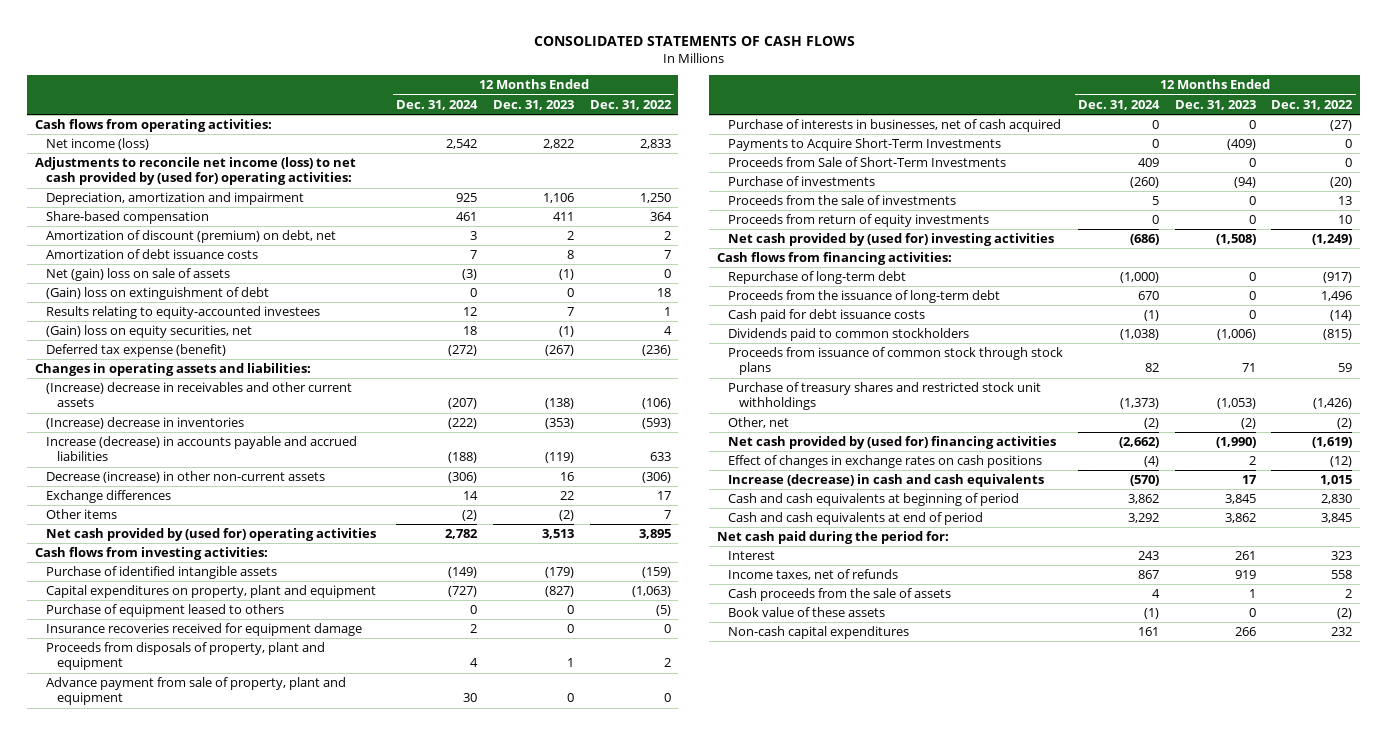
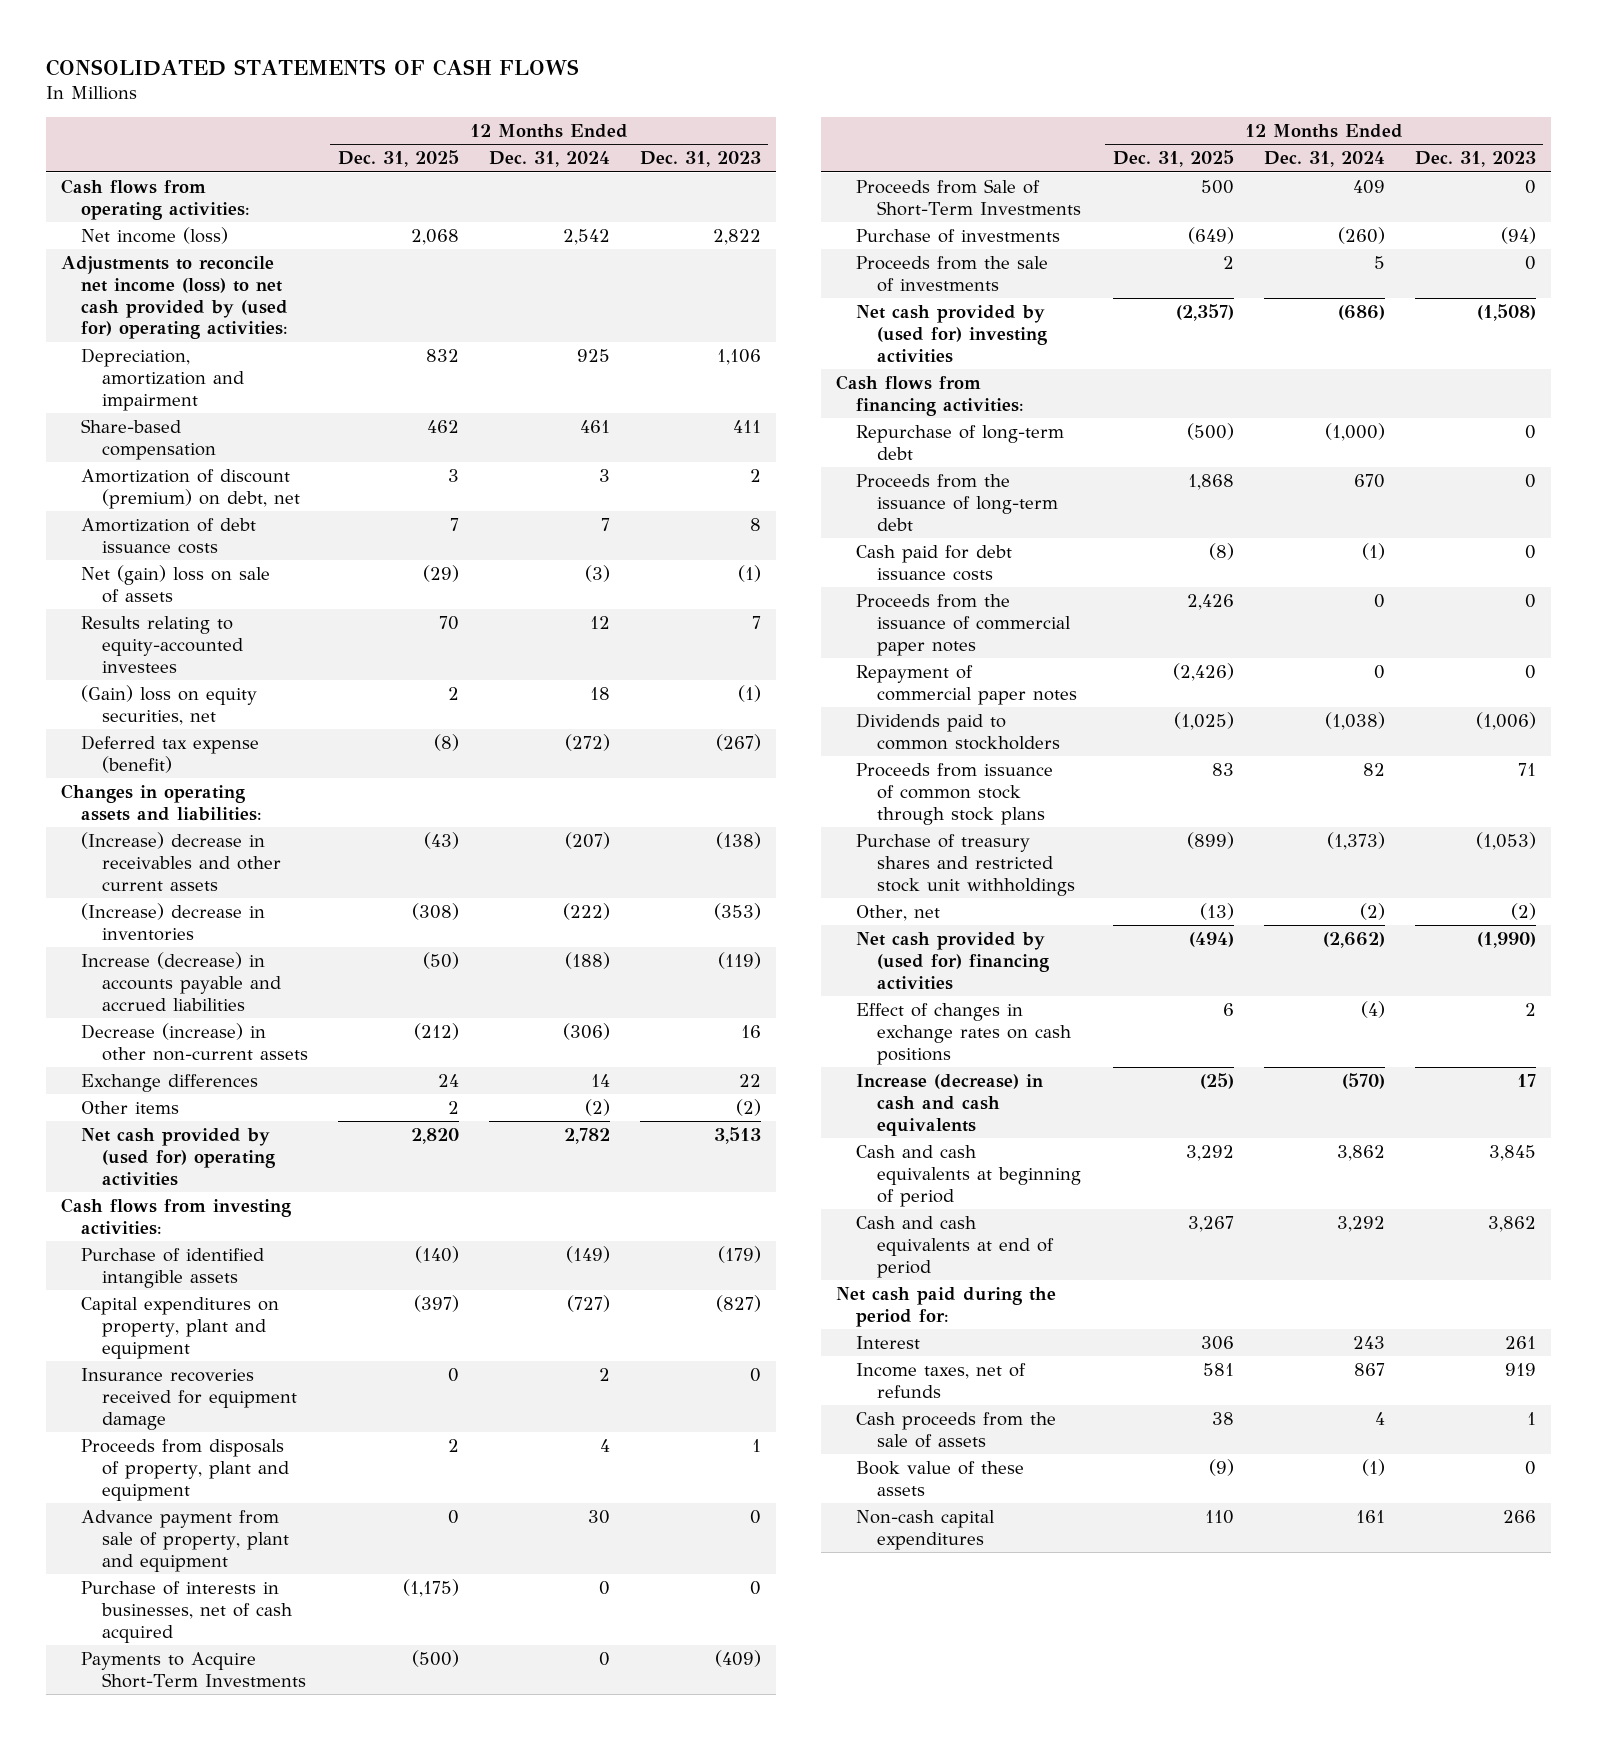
- | 12 Months Ended Dec. 31, 2024 | 12 Months Ended Dec. 31, 2023 | 12 Months Ended Dec. 31, 2022
+ | 12 Months Ended Dec. 31, 2025 | 12 Months Ended Dec. 31, 2024 | 12 Months Ended Dec. 31, 2023
- (Gain) loss on extinguishment of debt | 0 | 0 | 18
- Purchase of equipment leased to others | 0 | 0 | (5)
- Proceeds from return of equity investments | 0 | 0 | 10
+ Proceeds from the issuance of commercial paper notes | 2,426 | 0 | 0
+ Repayment of commercial paper notes | (2,426) | 0 | 0

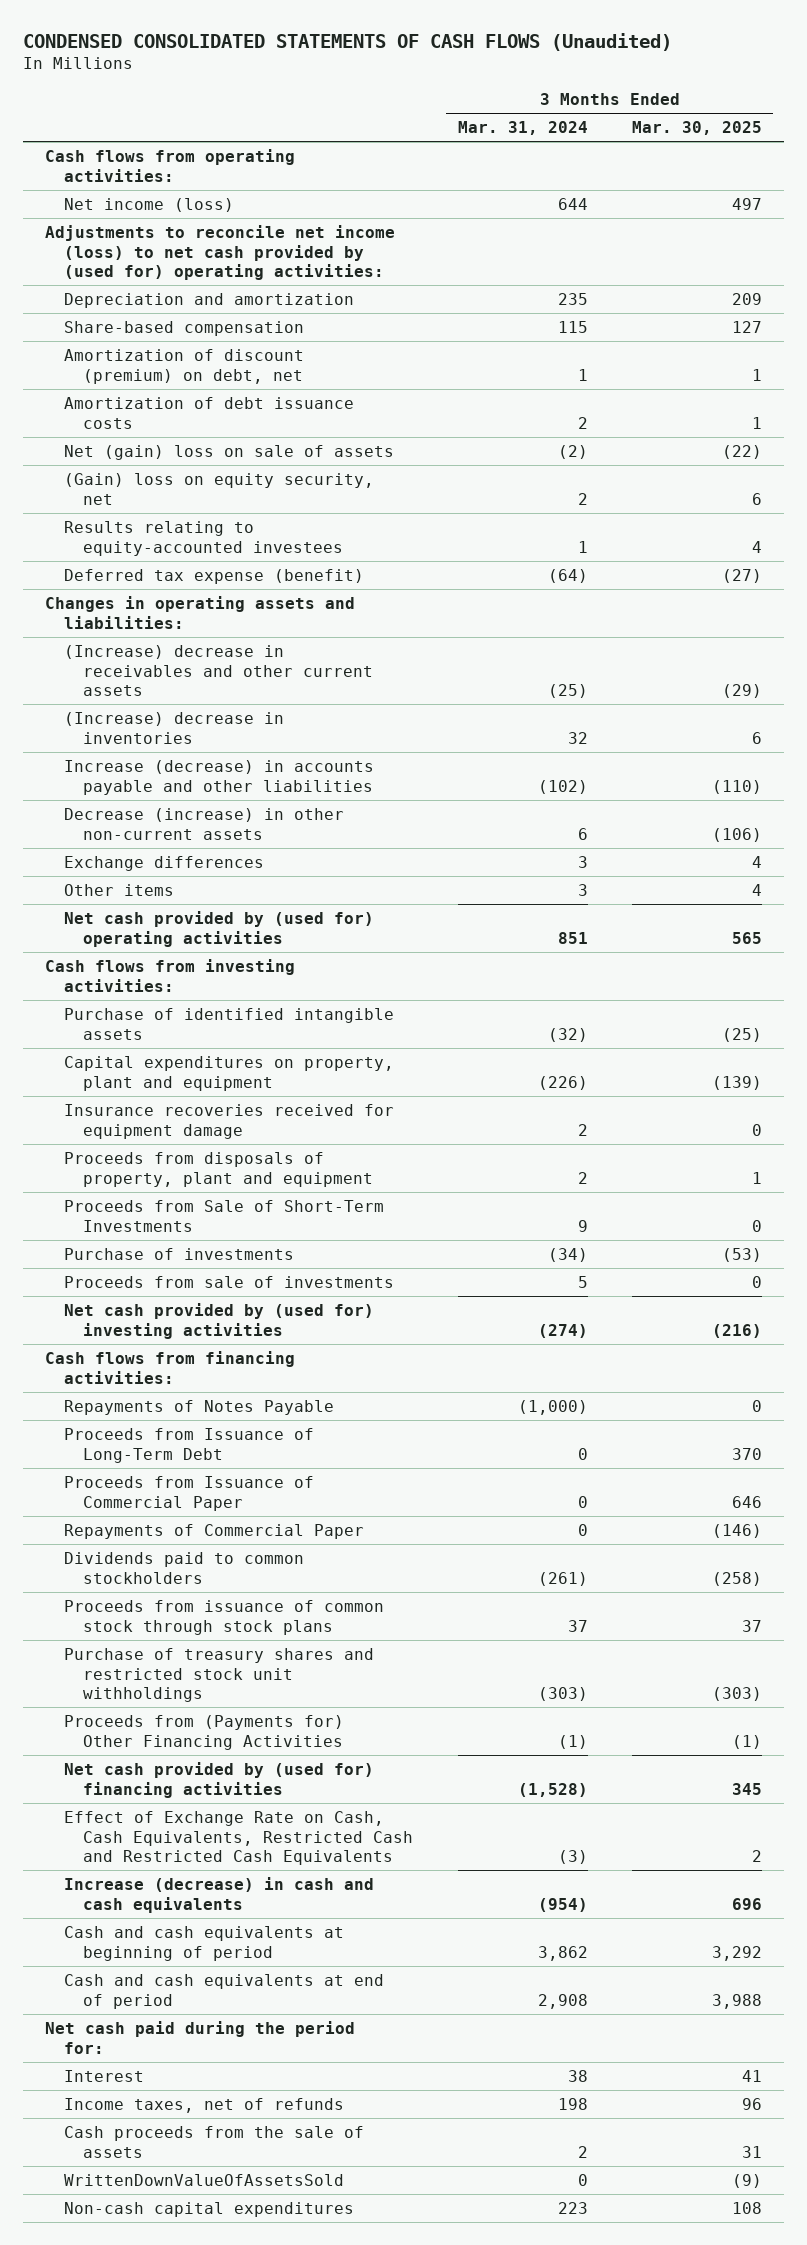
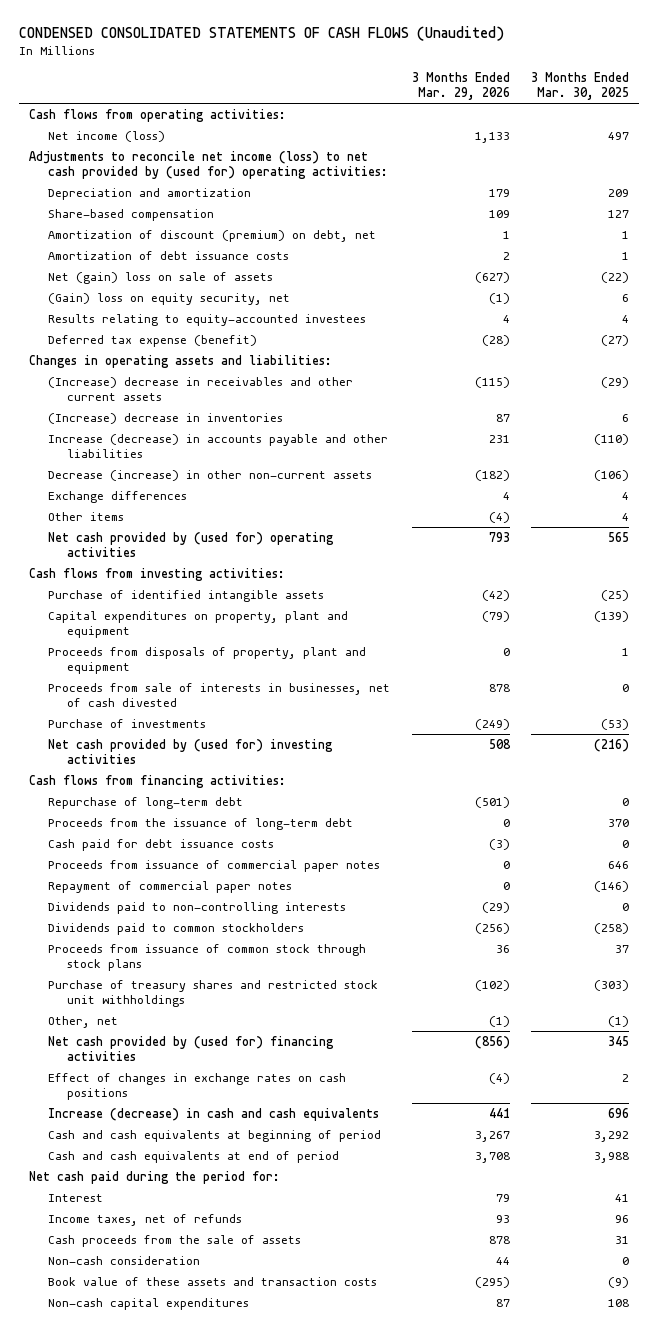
- | 3 Months Ended Mar. 31, 2024 | 3 Months Ended Mar. 30, 2025
+ | 3 Months Ended Mar. 29, 2026 | 3 Months Ended Mar. 30, 2025
- Insurance recoveries received for equipment damage | 2 | 0
- Proceeds from Sale of Short-Term Investments | 9 | 0
+ Proceeds from sale of interests in businesses, net of cash divested | 878 | 0
- Proceeds from sale of investments | 5 | 0
- Repayments of Notes Payable | (1,000) | 0
- Proceeds from Issuance of Long-Term Debt | 0 | 370
- Proceeds from Issuance of Commercial Paper | 0 | 646
- Repayments of Commercial Paper | 0 | (146)
+ Repurchase of long-term debt | (501) | 0
+ Proceeds from the issuance of long-term debt | 0 | 370
+ Cash paid for debt issuance costs | (3) | 0
+ Proceeds from issuance of commercial paper notes | 0 | 646
+ Repayment of commercial paper notes | 0 | (146)
+ Dividends paid to non-controlling interests | (29) | 0
- Proceeds from (Payments for) Other Financing Activities | (1) | (1)
+ Other, net | (1) | (1)
- Effect of Exchange Rate on Cash, Cash Equivalents, Restricted Cash and Restricted Cash Equivalents | (3) | 2
+ Effect of changes in exchange rates on cash positions | (4) | 2
- WrittenDownValueOfAssetsSold | 0 | (9)
+ Non-cash consideration | 44 | 0
+ Book value of these assets and transaction costs | (295) | (9)

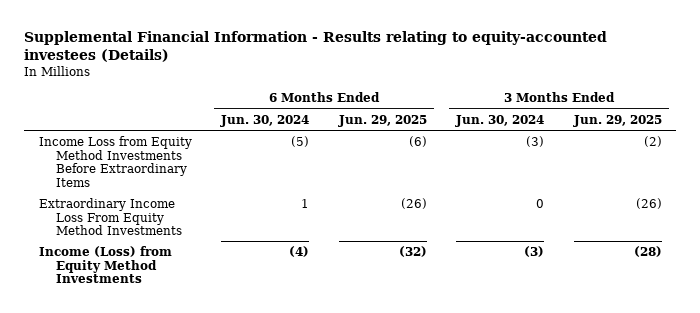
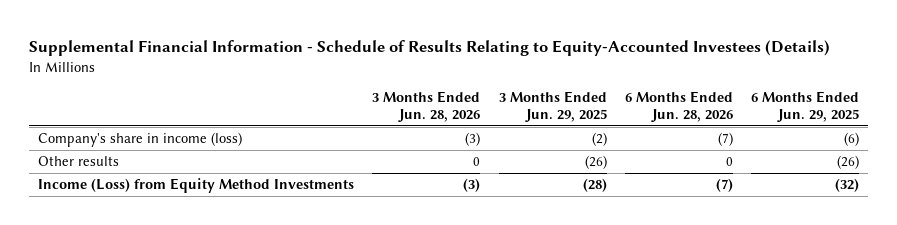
- Supplemental Financial Information - Results relating to equity-accounted investees (Details)
+ Supplemental Financial Information - Schedule of Results Relating to Equity-Accounted Investees (Details)
- | 6 Months Ended Jun. 30, 2024 | 6 Months Ended Jun. 29, 2025 | 3 Months Ended Jun. 30, 2024 | 3 Months Ended Jun. 29, 2025
+ | 3 Months Ended Jun. 28, 2026 | 3 Months Ended Jun. 29, 2025 | 6 Months Ended Jun. 28, 2026 | 6 Months Ended Jun. 29, 2025
- Income Loss from Equity Method Investments Before Extraordinary Items | (5) | (6) | (3) | (2)
- Extraordinary Income Loss From Equity Method Investments | 1 | (26) | 0 | (26)
+ Company's share in income (loss) | (3) | (2) | (7) | (6)
+ Other results | 0 | (26) | 0 | (26)

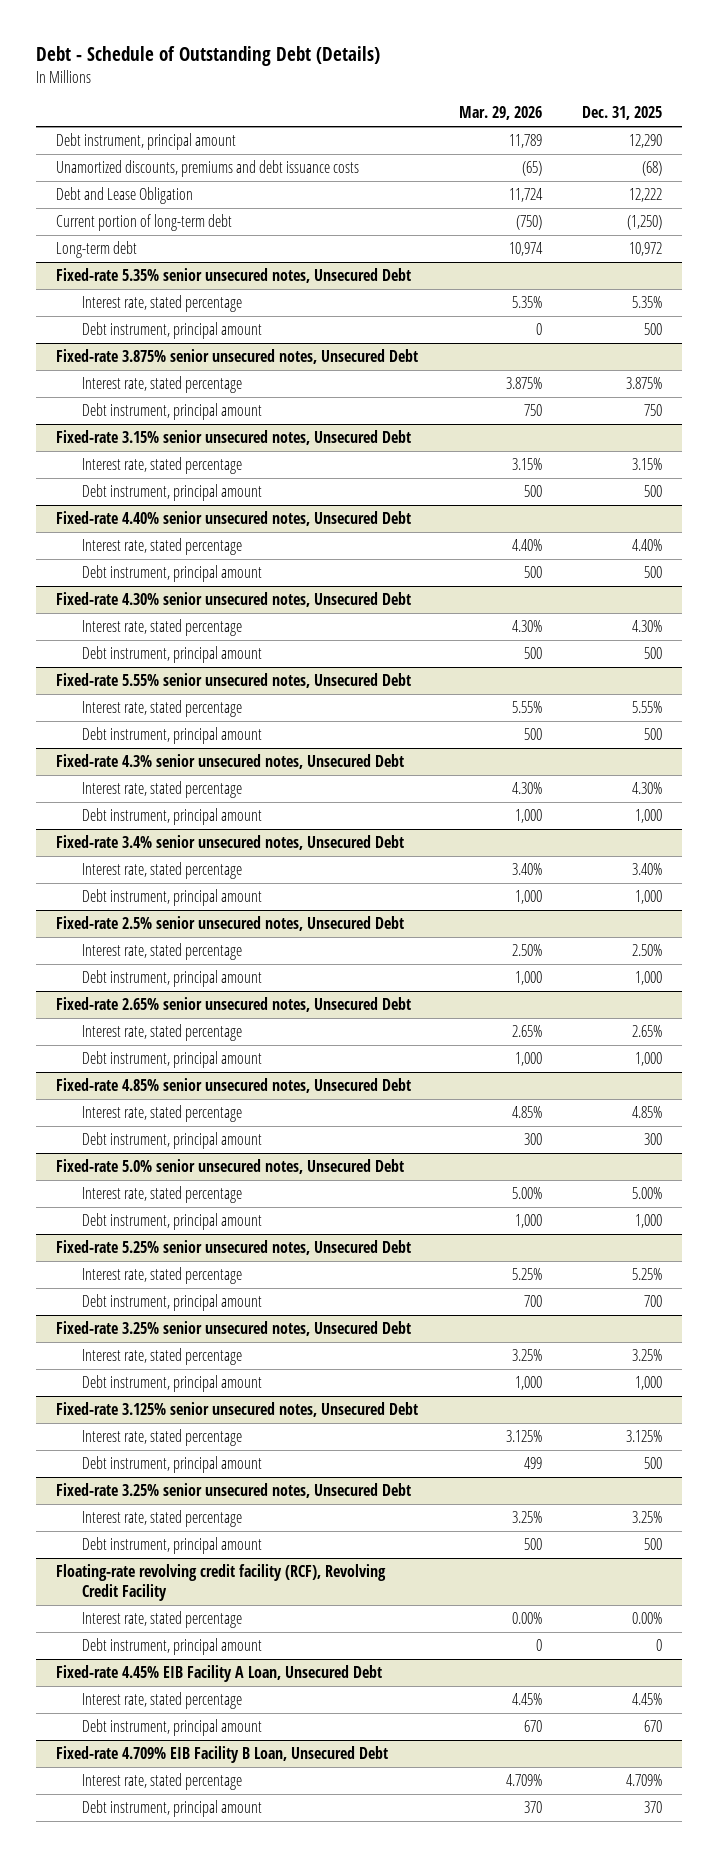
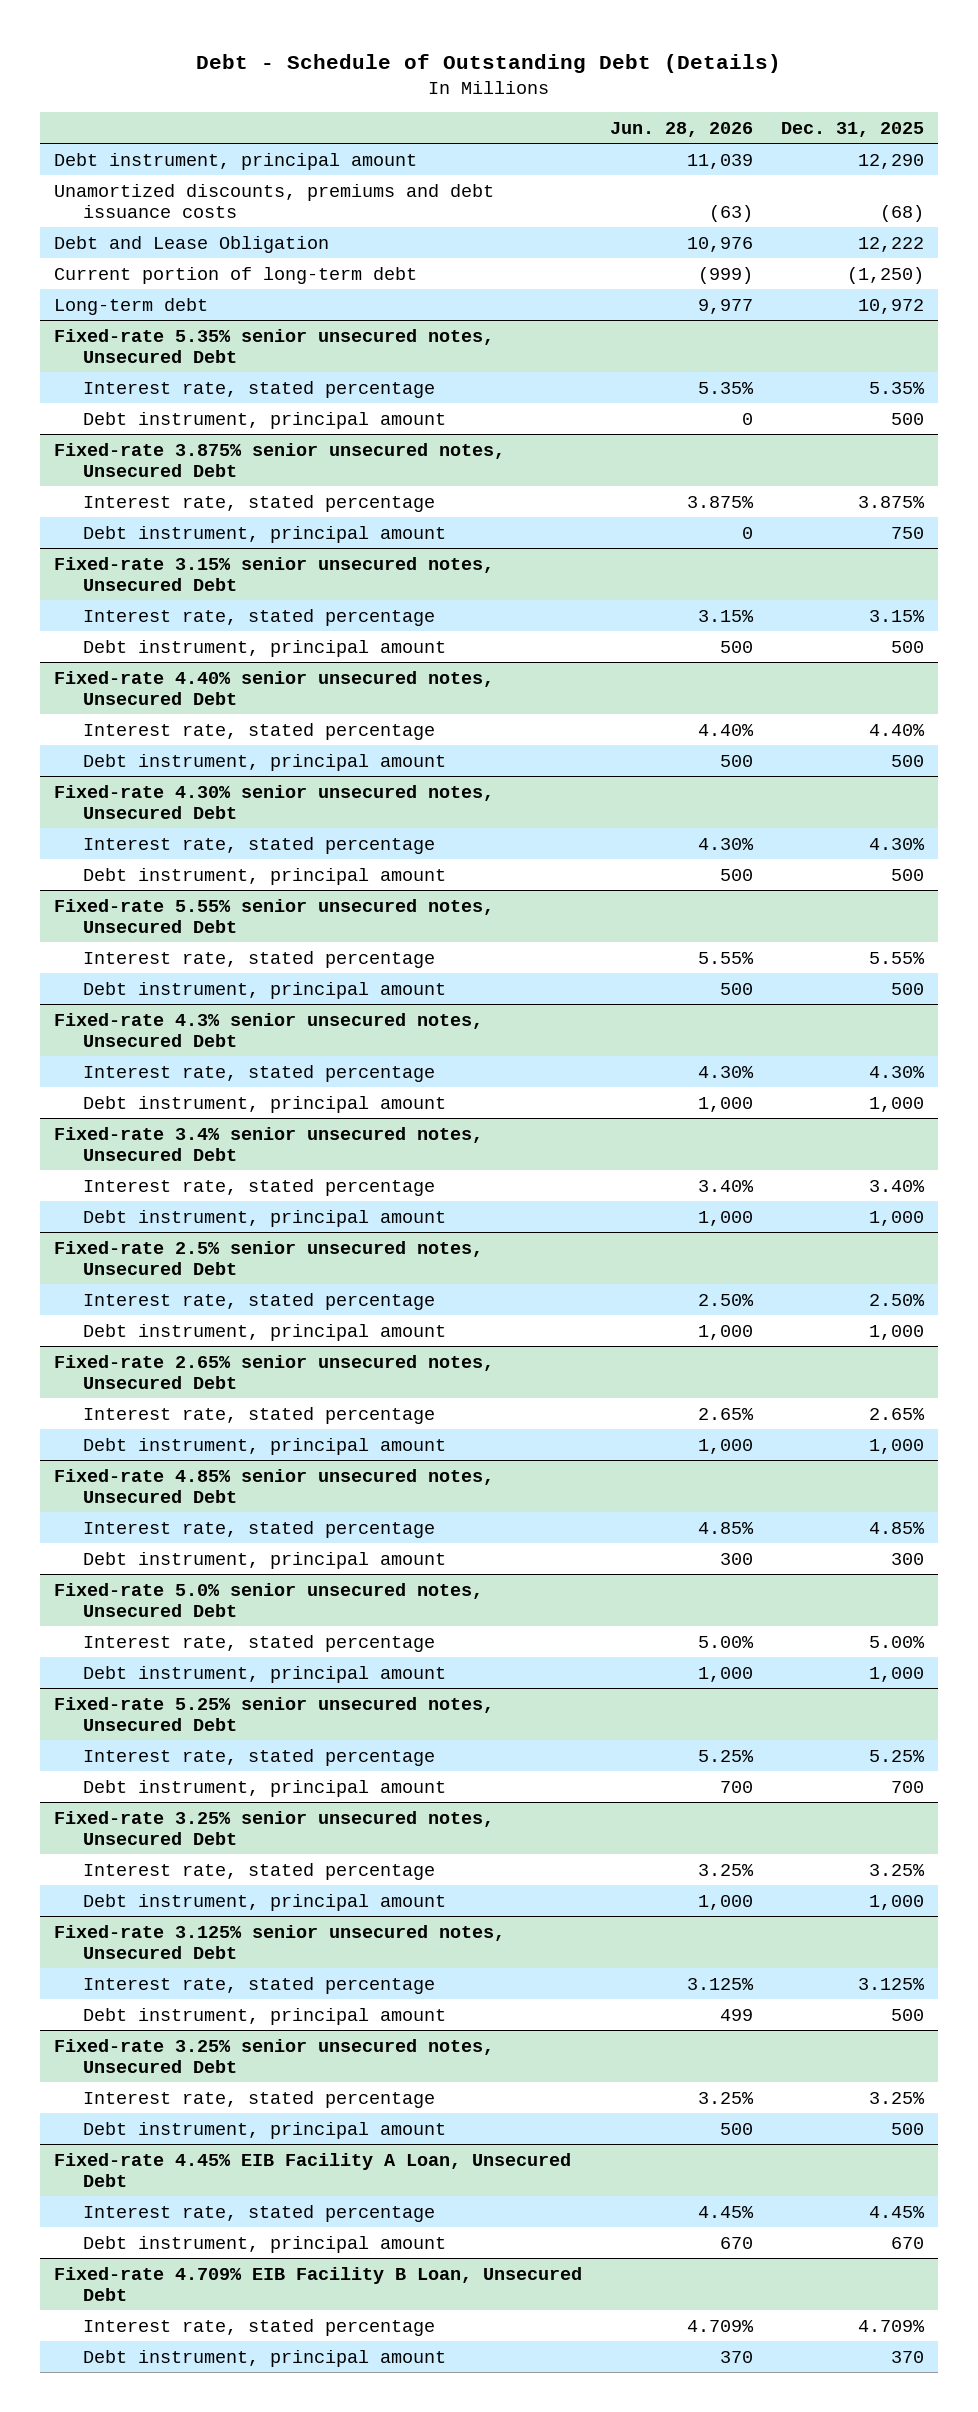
- | Mar. 29, 2026 | Dec. 31, 2025
+ | Jun. 28, 2026 | Dec. 31, 2025
- Floating-rate revolving credit facility (RCF), Revolving Credit Facility
- Interest rate, stated percentage | 0.00% | 0.00%
- Debt instrument, principal amount | 0 | 0

